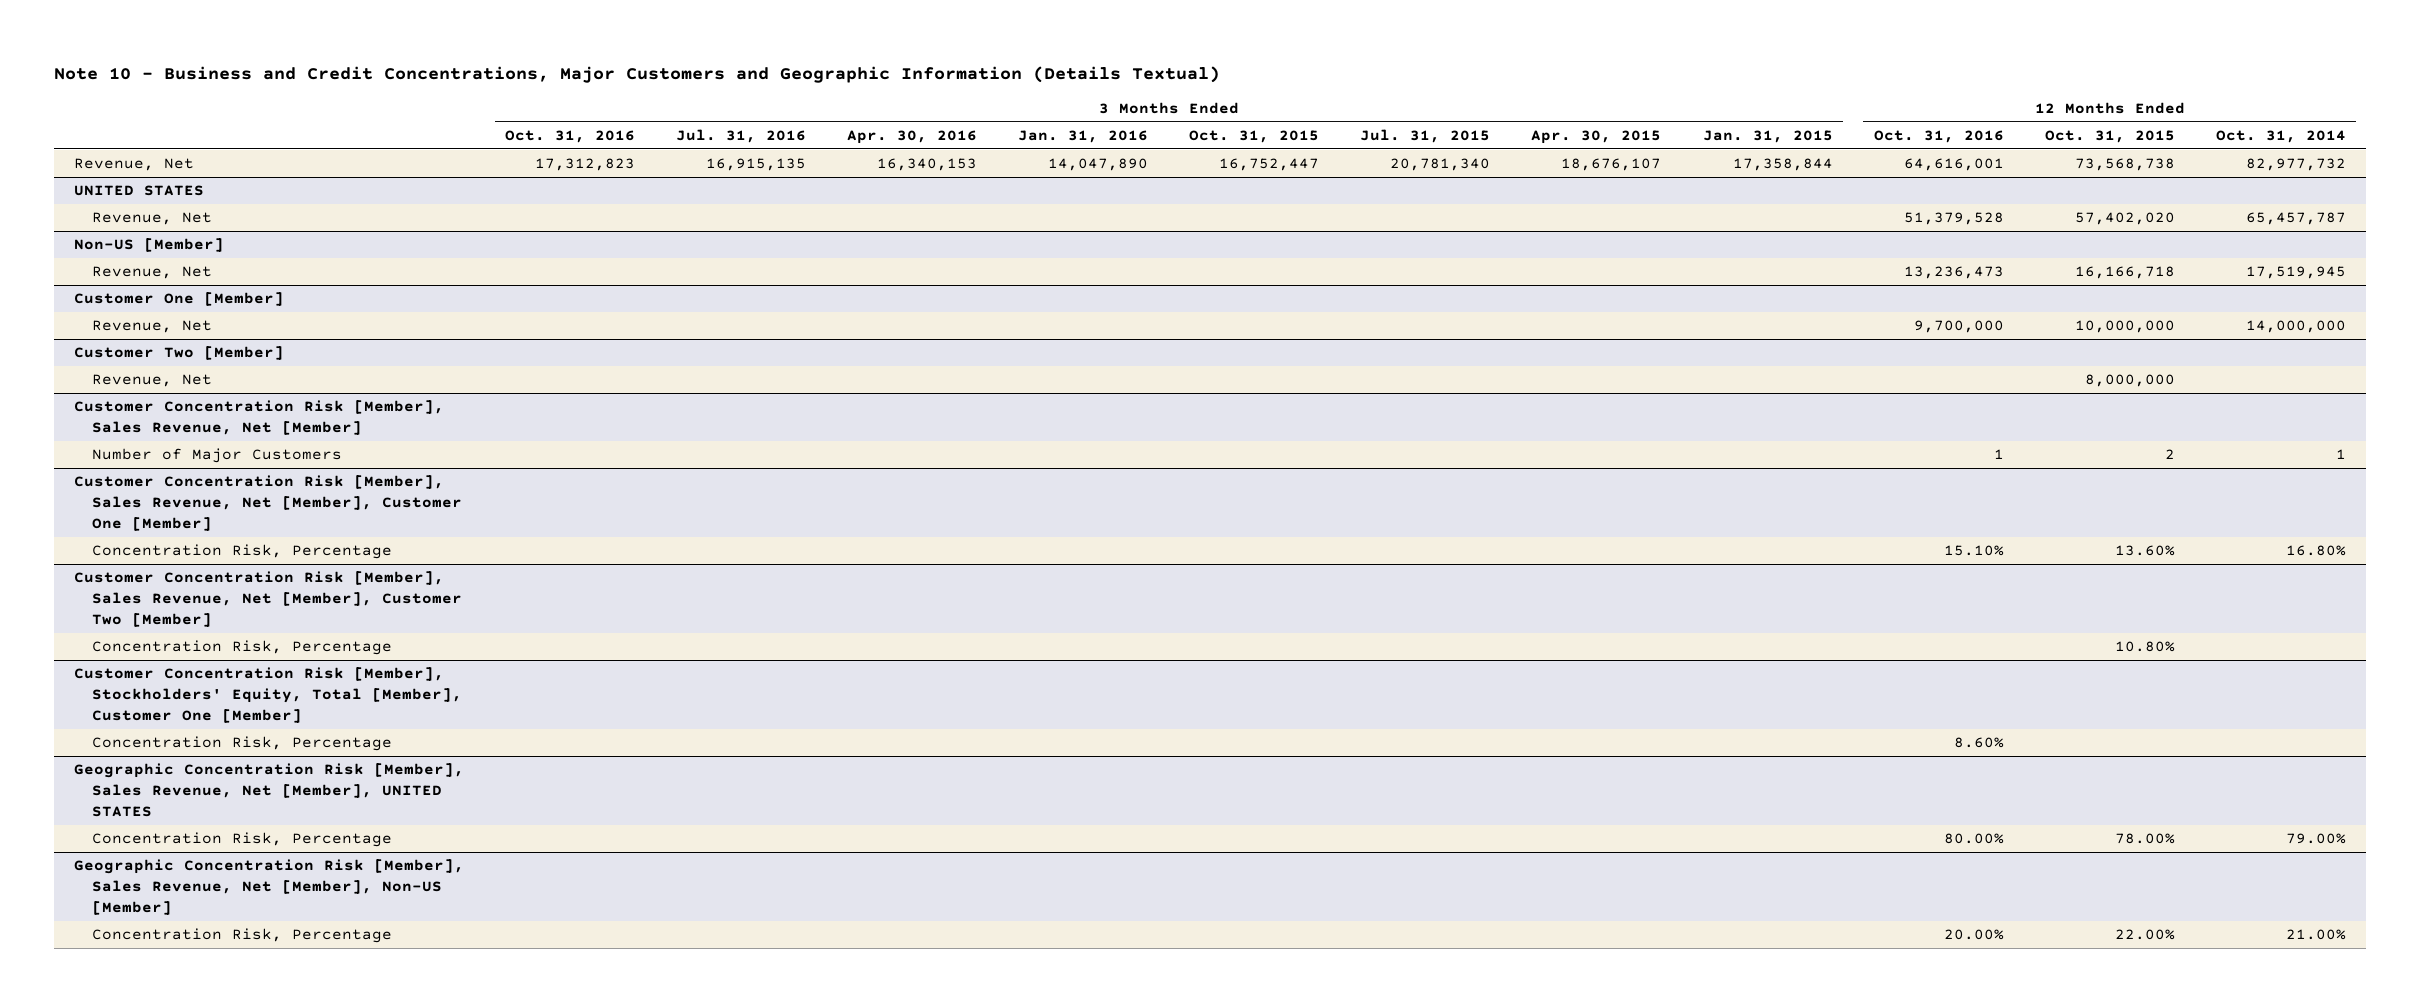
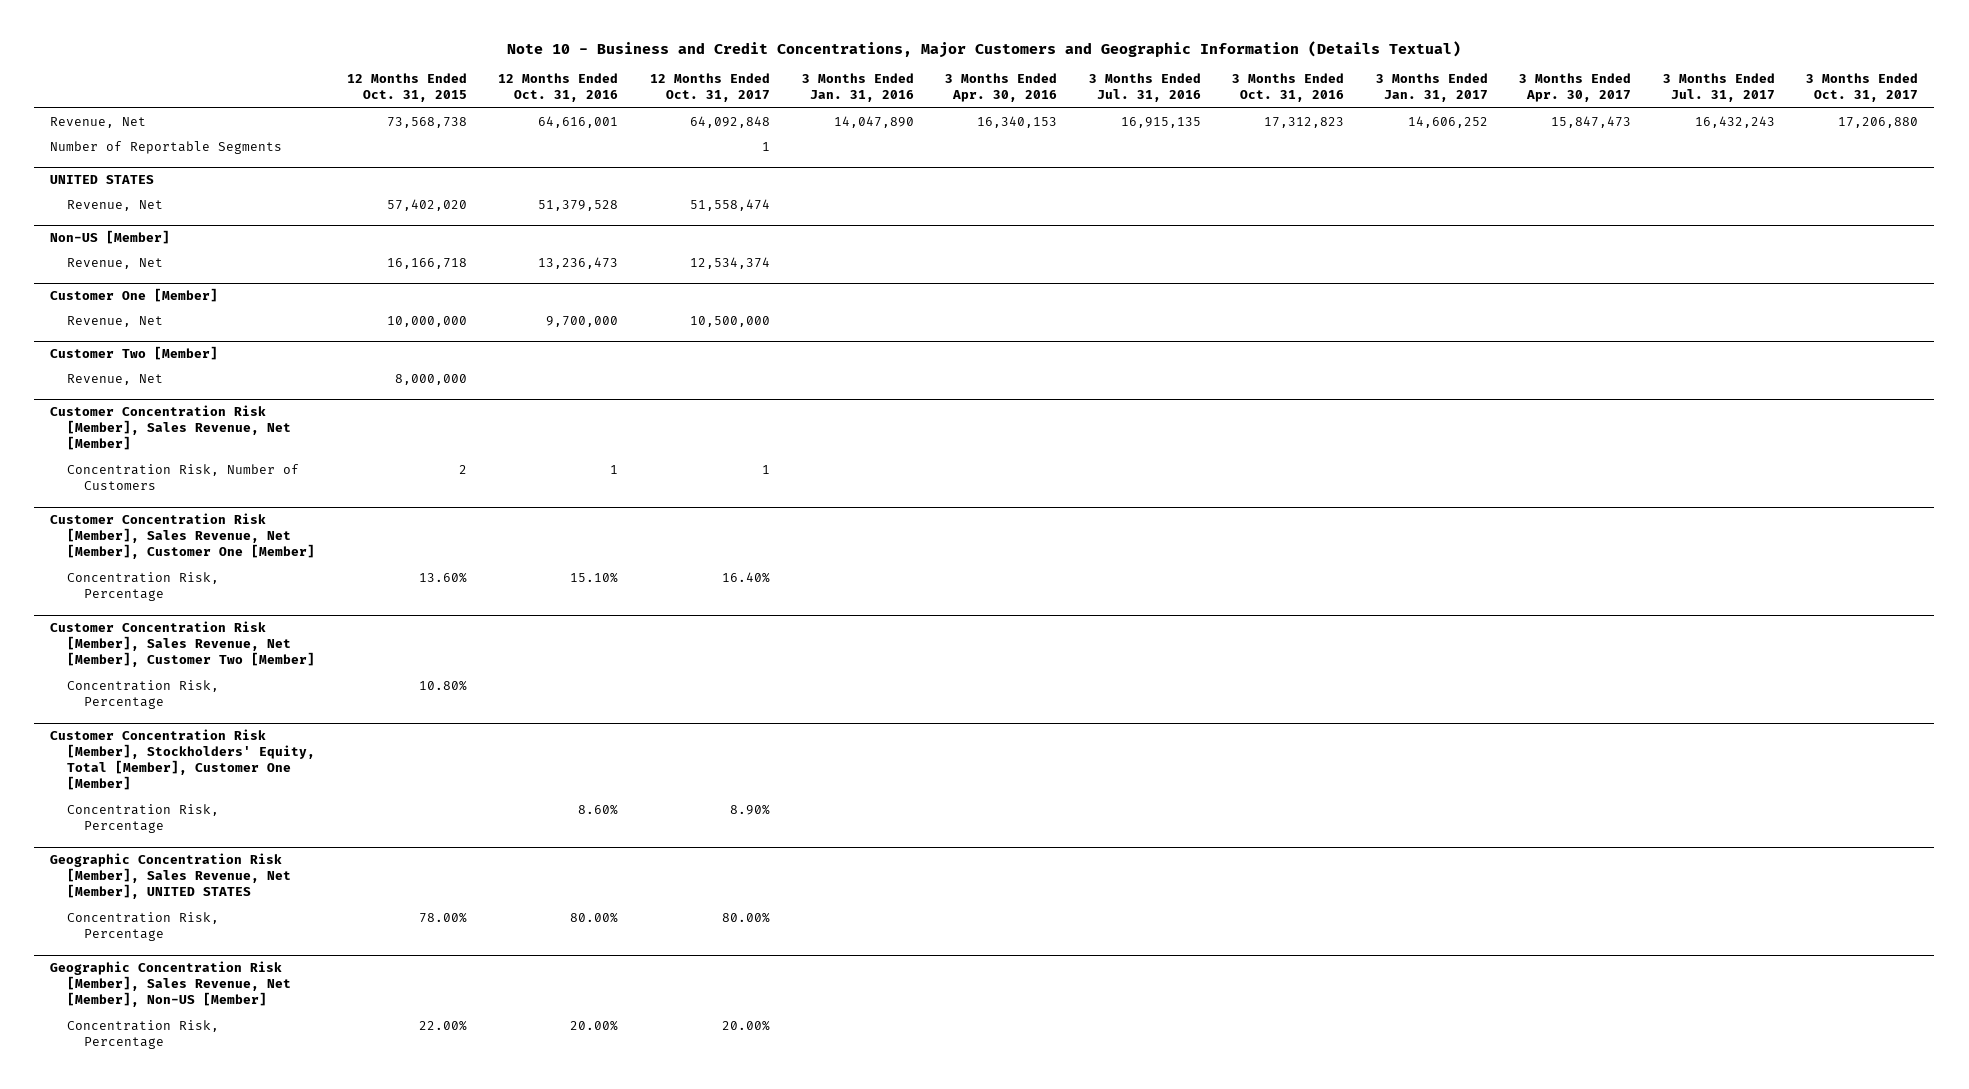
- | 3 Months Ended Oct. 31, 2016 | 3 Months Ended Jul. 31, 2016 | 3 Months Ended Apr. 30, 2016 | 3 Months Ended Jan. 31, 2016 | 3 Months Ended Oct. 31, 2015 | 3 Months Ended Jul. 31, 2015 | 3 Months Ended Apr. 30, 2015 | 3 Months Ended Jan. 31, 2015 | 12 Months Ended Oct. 31, 2016 | 12 Months Ended Oct. 31, 2015 | 12 Months Ended Oct. 31, 2014
+ | 12 Months Ended Oct. 31, 2015 | 12 Months Ended Oct. 31, 2016 | 12 Months Ended Oct. 31, 2017 | 3 Months Ended Jan. 31, 2016 | 3 Months Ended Apr. 30, 2016 | 3 Months Ended Jul. 31, 2016 | 3 Months Ended Oct. 31, 2016 | 3 Months Ended Jan. 31, 2017 | 3 Months Ended Apr. 30, 2017 | 3 Months Ended Jul. 31, 2017 | 3 Months Ended Oct. 31, 2017
+ Number of Reportable Segments | | | 1 | | | | | | | |
@ Customer Concentration Risk [Member], Sales Revenue, Net [Member]
- Number of Major Customers | | | | | | | | | 1 | 2 | 1
+ Concentration Risk, Number of Customers | 2 | 1 | 1 | | | | | | | |

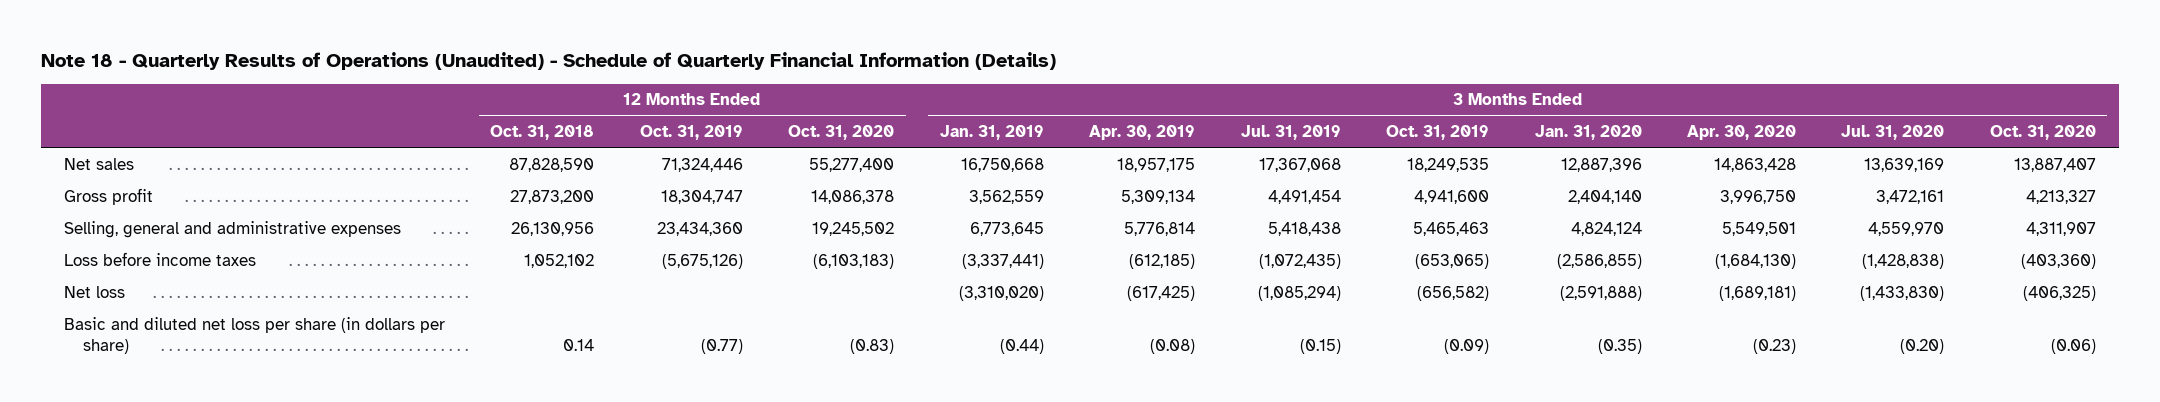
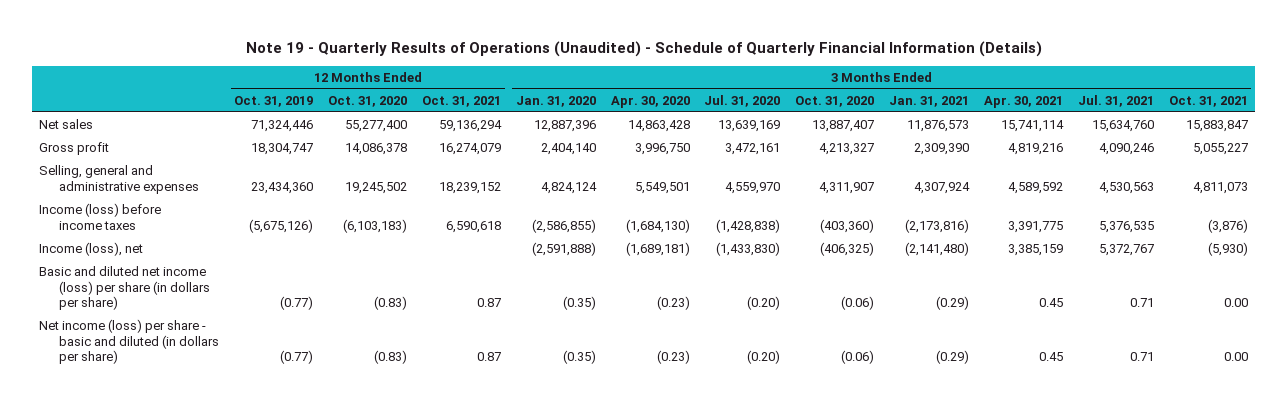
- Note 18 - Quarterly Results of Operations (Unaudited) - Schedule of Quarterly Financial Information (Details)
+ Note 19 - Quarterly Results of Operations (Unaudited) - Schedule of Quarterly Financial Information (Details)
- | 12 Months Ended Oct. 31, 2018 | 12 Months Ended Oct. 31, 2019 | 12 Months Ended Oct. 31, 2020 | 3 Months Ended Jan. 31, 2019 | 3 Months Ended Apr. 30, 2019 | 3 Months Ended Jul. 31, 2019 | 3 Months Ended Oct. 31, 2019 | 3 Months Ended Jan. 31, 2020 | 3 Months Ended Apr. 30, 2020 | 3 Months Ended Jul. 31, 2020 | 3 Months Ended Oct. 31, 2020
+ | 12 Months Ended Oct. 31, 2019 | 12 Months Ended Oct. 31, 2020 | 12 Months Ended Oct. 31, 2021 | 3 Months Ended Jan. 31, 2020 | 3 Months Ended Apr. 30, 2020 | 3 Months Ended Jul. 31, 2020 | 3 Months Ended Oct. 31, 2020 | 3 Months Ended Jan. 31, 2021 | 3 Months Ended Apr. 30, 2021 | 3 Months Ended Jul. 31, 2021 | 3 Months Ended Oct. 31, 2021
- Loss before income taxes | 1,052,102 | (5,675,126) | (6,103,183) | (3,337,441) | (612,185) | (1,072,435) | (653,065) | (2,586,855) | (1,684,130) | (1,428,838) | (403,360)
- Net loss | | | | (3,310,020) | (617,425) | (1,085,294) | (656,582) | (2,591,888) | (1,689,181) | (1,433,830) | (406,325)
- Basic and diluted net loss per share (in dollars per share) | 0.14 | (0.77) | (0.83) | (0.44) | (0.08) | (0.15) | (0.09) | (0.35) | (0.23) | (0.20) | (0.06)
+ Income (loss) before income taxes | (5,675,126) | (6,103,183) | 6,590,618 | (2,586,855) | (1,684,130) | (1,428,838) | (403,360) | (2,173,816) | 3,391,775 | 5,376,535 | (3,876)
+ Income (loss), net | | | | (2,591,888) | (1,689,181) | (1,433,830) | (406,325) | (2,141,480) | 3,385,159 | 5,372,767 | (5,930)
+ Basic and diluted net income (loss) per share (in dollars per share) | (0.77) | (0.83) | 0.87 | (0.35) | (0.23) | (0.20) | (0.06) | (0.29) | 0.45 | 0.71 | 0.00
+ Net income (loss) per share - basic and diluted (in dollars per share) | (0.77) | (0.83) | 0.87 | (0.35) | (0.23) | (0.20) | (0.06) | (0.29) | 0.45 | 0.71 | 0.00

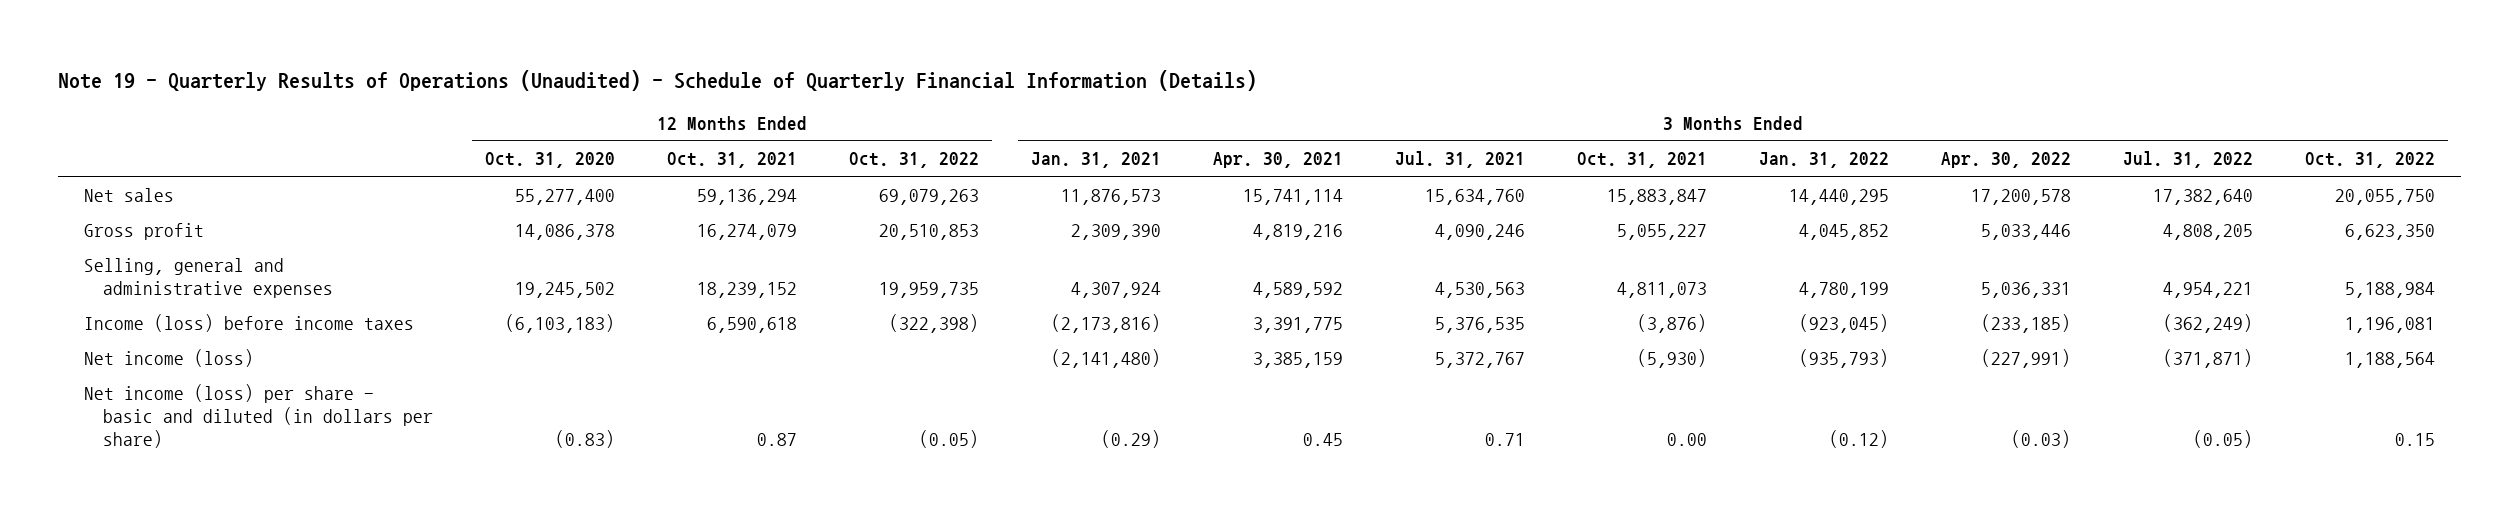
- | 12 Months Ended Oct. 31, 2019 | 12 Months Ended Oct. 31, 2020 | 12 Months Ended Oct. 31, 2021 | 3 Months Ended Jan. 31, 2020 | 3 Months Ended Apr. 30, 2020 | 3 Months Ended Jul. 31, 2020 | 3 Months Ended Oct. 31, 2020 | 3 Months Ended Jan. 31, 2021 | 3 Months Ended Apr. 30, 2021 | 3 Months Ended Jul. 31, 2021 | 3 Months Ended Oct. 31, 2021
+ | 12 Months Ended Oct. 31, 2020 | 12 Months Ended Oct. 31, 2021 | 12 Months Ended Oct. 31, 2022 | 3 Months Ended Jan. 31, 2021 | 3 Months Ended Apr. 30, 2021 | 3 Months Ended Jul. 31, 2021 | 3 Months Ended Oct. 31, 2021 | 3 Months Ended Jan. 31, 2022 | 3 Months Ended Apr. 30, 2022 | 3 Months Ended Jul. 31, 2022 | 3 Months Ended Oct. 31, 2022
- Income (loss), net | | | | (2,591,888) | (1,689,181) | (1,433,830) | (406,325) | (2,141,480) | 3,385,159 | 5,372,767 | (5,930)
- Basic and diluted net income (loss) per share (in dollars per share) | (0.77) | (0.83) | 0.87 | (0.35) | (0.23) | (0.20) | (0.06) | (0.29) | 0.45 | 0.71 | 0.00
+ Net income (loss) | | | | (2,141,480) | 3,385,159 | 5,372,767 | (5,930) | (935,793) | (227,991) | (371,871) | 1,188,564

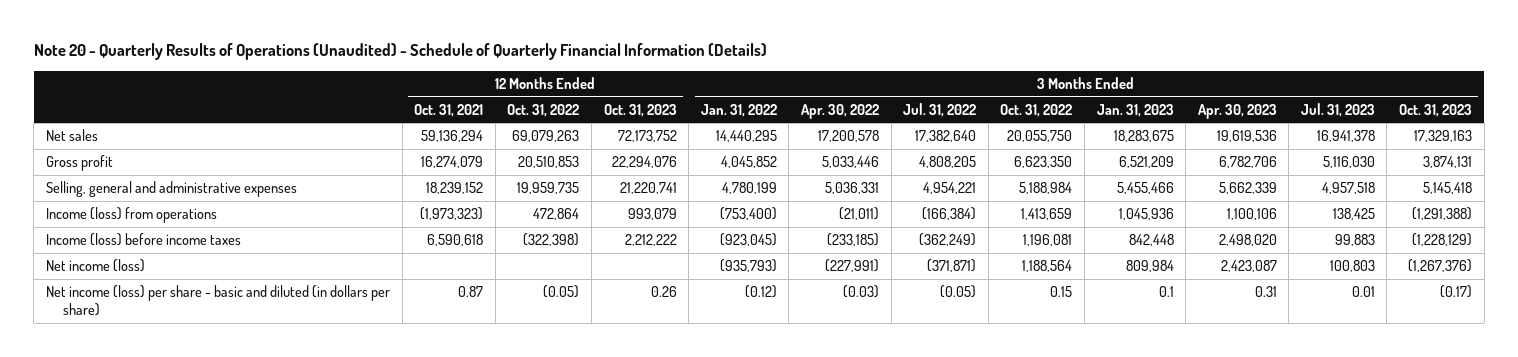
- Note 19 - Quarterly Results of Operations (Unaudited) - Schedule of Quarterly Financial Information (Details)
+ Note 20 - Quarterly Results of Operations (Unaudited) - Schedule of Quarterly Financial Information (Details)
- | 12 Months Ended Oct. 31, 2020 | 12 Months Ended Oct. 31, 2021 | 12 Months Ended Oct. 31, 2022 | 3 Months Ended Jan. 31, 2021 | 3 Months Ended Apr. 30, 2021 | 3 Months Ended Jul. 31, 2021 | 3 Months Ended Oct. 31, 2021 | 3 Months Ended Jan. 31, 2022 | 3 Months Ended Apr. 30, 2022 | 3 Months Ended Jul. 31, 2022 | 3 Months Ended Oct. 31, 2022
+ | 12 Months Ended Oct. 31, 2021 | 12 Months Ended Oct. 31, 2022 | 12 Months Ended Oct. 31, 2023 | 3 Months Ended Jan. 31, 2022 | 3 Months Ended Apr. 30, 2022 | 3 Months Ended Jul. 31, 2022 | 3 Months Ended Oct. 31, 2022 | 3 Months Ended Jan. 31, 2023 | 3 Months Ended Apr. 30, 2023 | 3 Months Ended Jul. 31, 2023 | 3 Months Ended Oct. 31, 2023
+ Income (loss) from operations | (1,973,323) | 472,864 | 993,079 | (753,400) | (21,011) | (166,384) | 1,413,659 | 1,045,936 | 1,100,106 | 138,425 | (1,291,388)

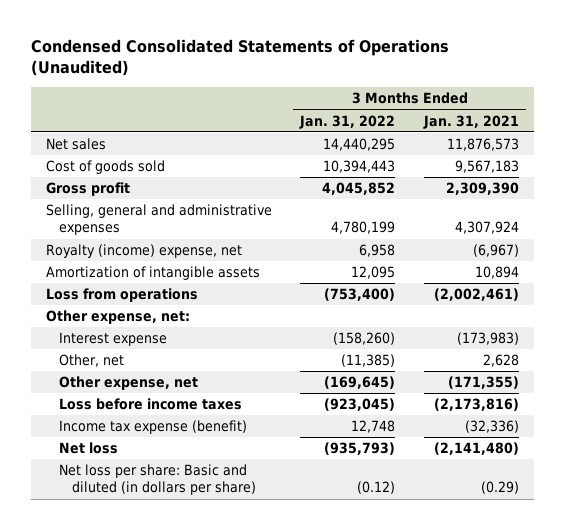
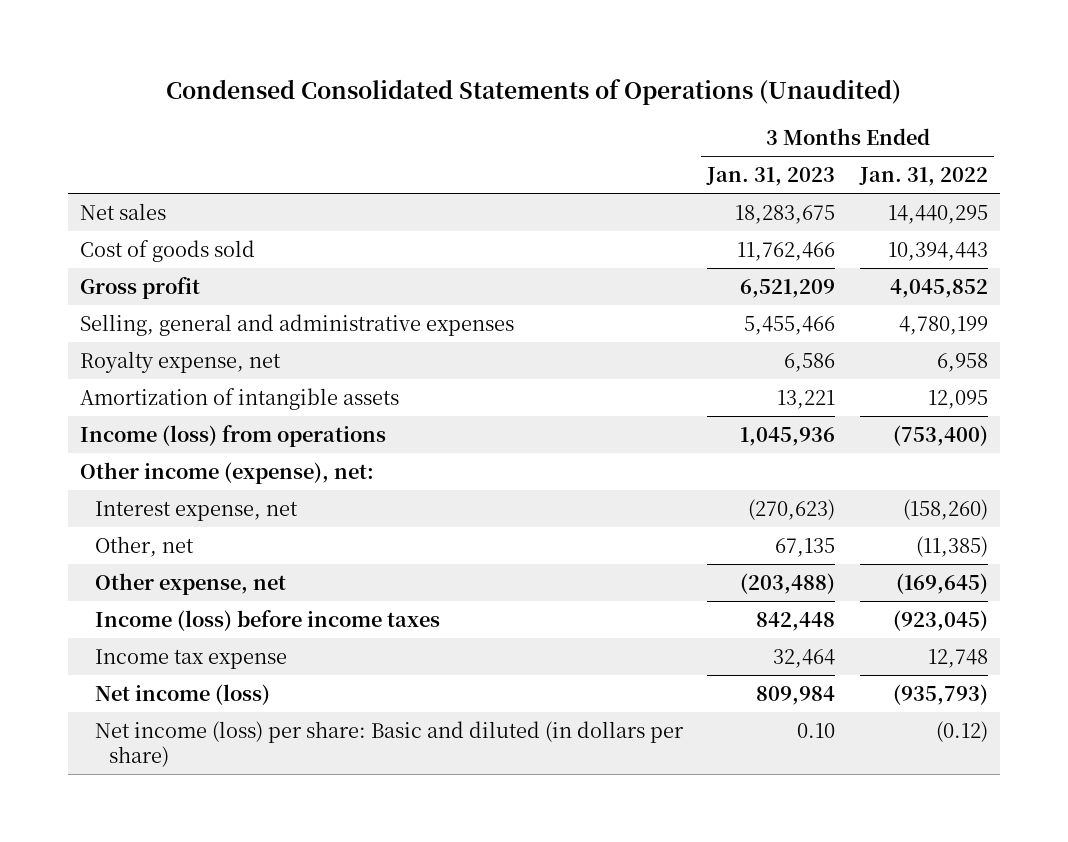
- | 3 Months Ended Jan. 31, 2022 | 3 Months Ended Jan. 31, 2021
+ | 3 Months Ended Jan. 31, 2023 | 3 Months Ended Jan. 31, 2022
- Royalty (income) expense, net | 6,958 | (6,967)
+ Royalty expense, net | 6,586 | 6,958
- Loss from operations | (753,400) | (2,002,461)
- Other expense, net:
- Interest expense | (158,260) | (173,983)
+ Income (loss) from operations | 1,045,936 | (753,400)
+ Other income (expense), net:
+ Interest expense, net | (270,623) | (158,260)
- Loss before income taxes | (923,045) | (2,173,816)
- Income tax expense (benefit) | 12,748 | (32,336)
- Net loss | (935,793) | (2,141,480)
- Net loss per share: Basic and diluted (in dollars per share) | (0.12) | (0.29)
+ Income (loss) before income taxes | 842,448 | (923,045)
+ Income tax expense | 32,464 | 12,748
+ Net income (loss) | 809,984 | (935,793)
+ Net income (loss) per share: Basic and diluted (in dollars per share) | 0.10 | (0.12)

